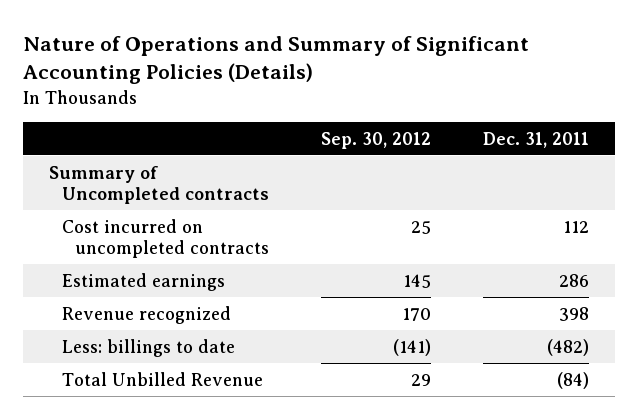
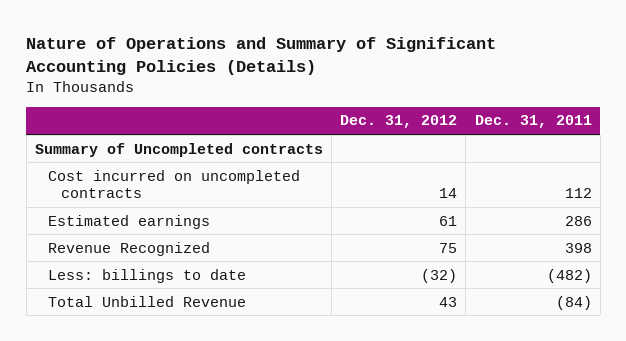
- | Sep. 30, 2012 | Dec. 31, 2011
+ | Dec. 31, 2012 | Dec. 31, 2011
- Revenue recognized | 170 | 398
+ Revenue Recognized | 75 | 398

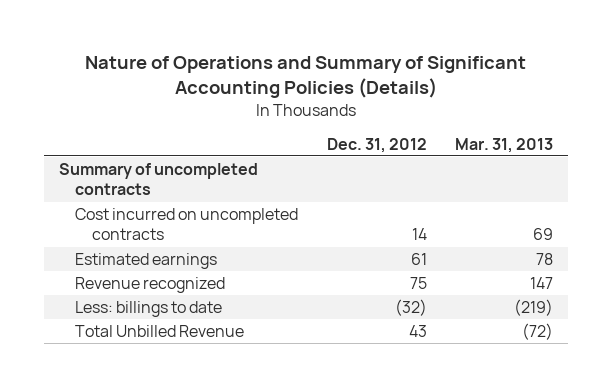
- | Dec. 31, 2012 | Dec. 31, 2011
+ | Dec. 31, 2012 | Mar. 31, 2013
- Summary of Uncompleted contracts
+ Summary of uncompleted contracts
- Revenue Recognized | 75 | 398
+ Revenue recognized | 75 | 147

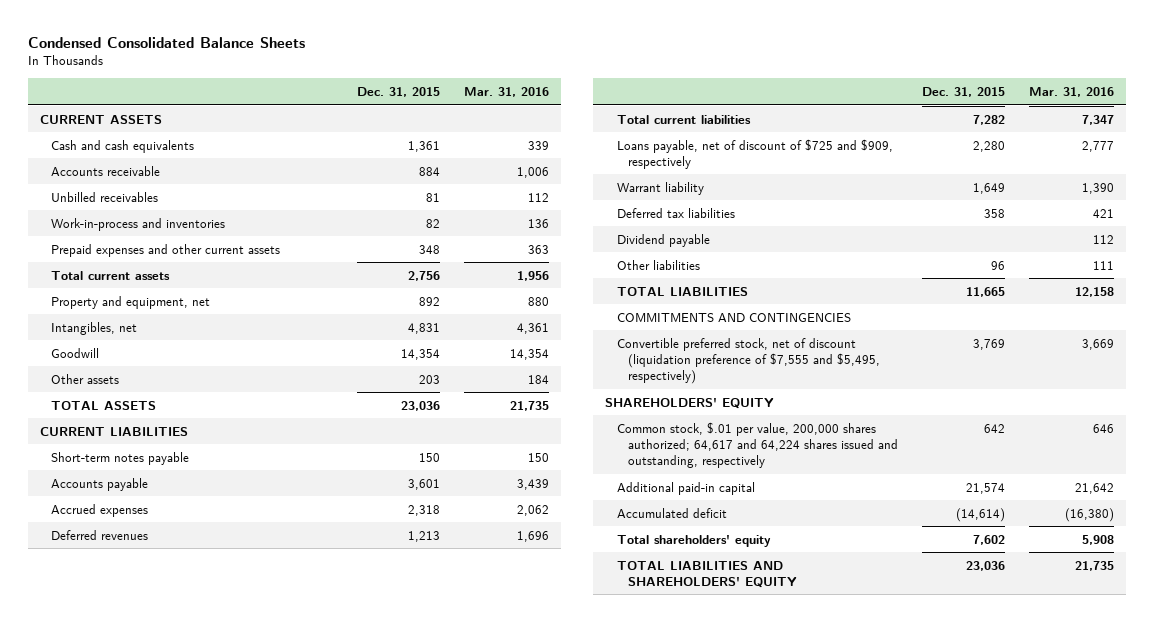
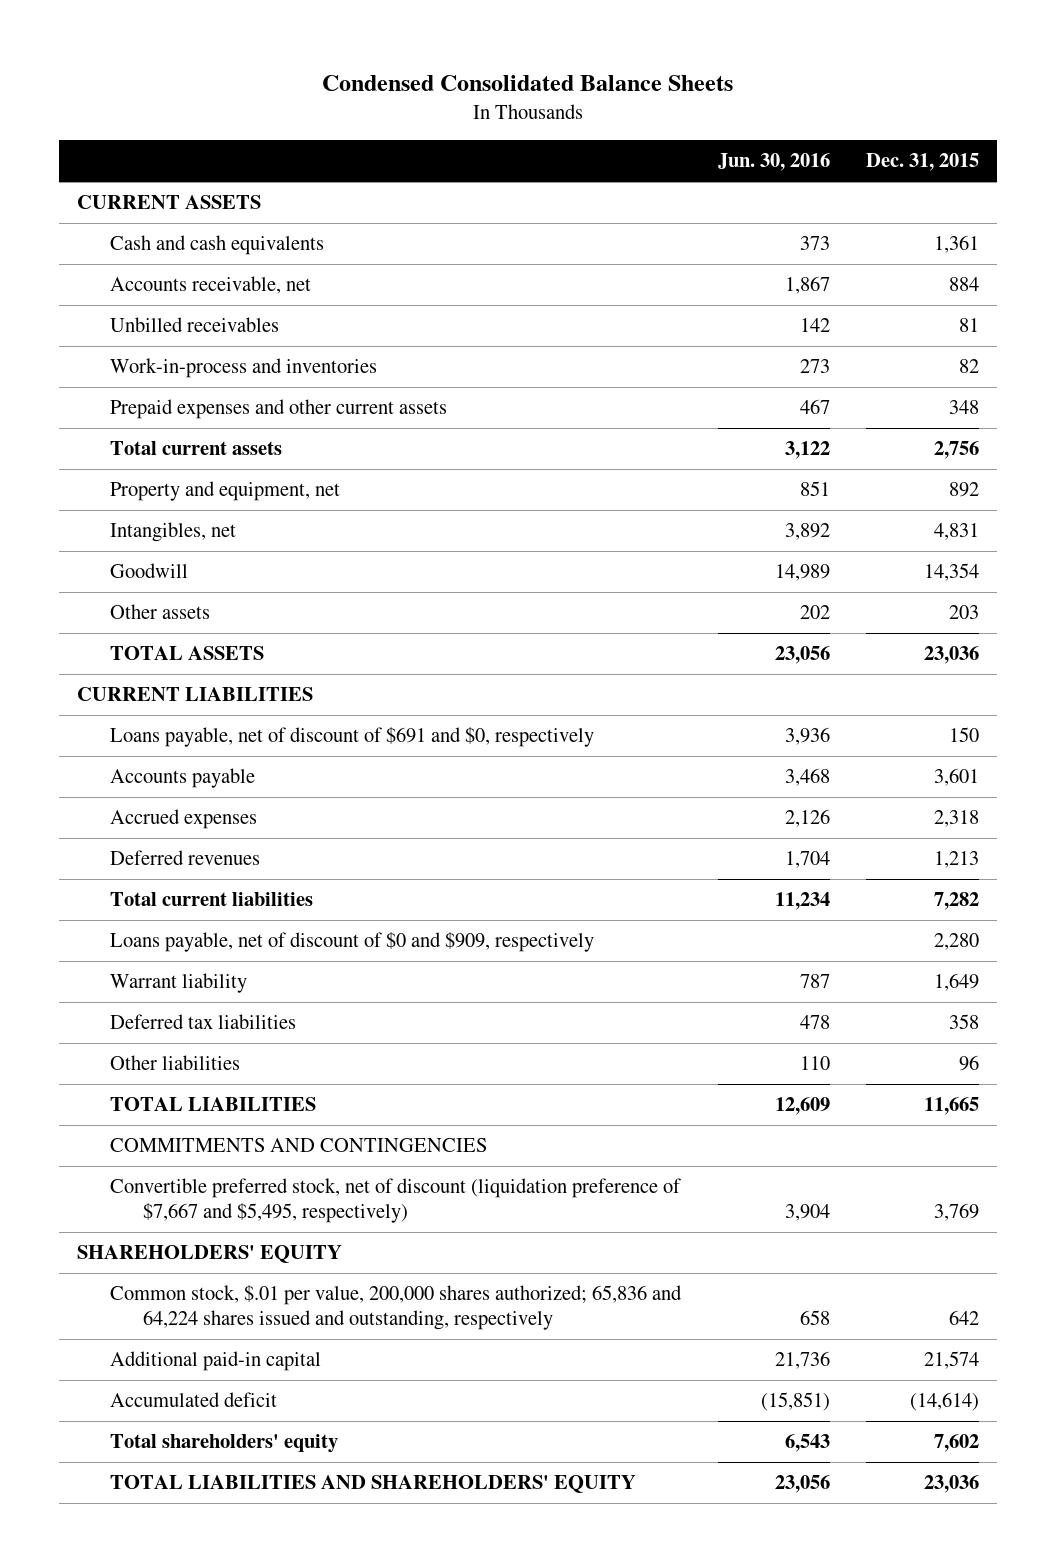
- | Dec. 31, 2015 | Mar. 31, 2016
+ | Jun. 30, 2016 | Dec. 31, 2015
- Accounts receivable | 884 | 1,006
+ Accounts receivable, net | 1,867 | 884
- Short-term notes payable | 150 | 150
+ Loans payable, net of discount of $691 and $0, respectively | 3,936 | 150
- Loans payable, net of discount of $725 and $909, respectively | 2,280 | 2,777
+ Loans payable, net of discount of $0 and $909, respectively | | 2,280
- Dividend payable | | 112
- Convertible preferred stock, net of discount (liquidation preference of $7,555 and $5,495, respectively) | 3,769 | 3,669
+ Convertible preferred stock, net of discount (liquidation preference of $7,667 and $5,495, respectively) | 3,904 | 3,769
- Common stock, $.01 per value, 200,000 shares authorized; 64,617 and 64,224 shares issued and outstanding, respectively | 642 | 646
+ Common stock, $.01 per value, 200,000 shares authorized; 65,836 and 64,224 shares issued and outstanding, respectively | 658 | 642

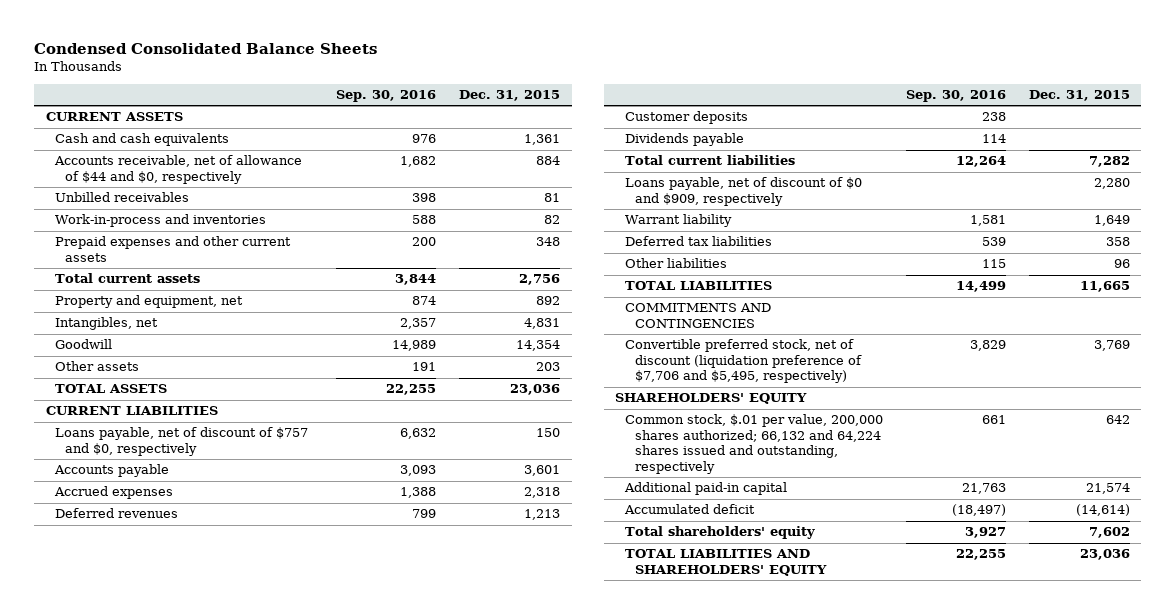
- | Jun. 30, 2016 | Dec. 31, 2015
+ | Sep. 30, 2016 | Dec. 31, 2015
- Accounts receivable, net | 1,867 | 884
+ Accounts receivable, net of allowance of $44 and $0, respectively | 1,682 | 884
- Loans payable, net of discount of $691 and $0, respectively | 3,936 | 150
+ Loans payable, net of discount of $757 and $0, respectively | 6,632 | 150
+ Customer deposits | 238 |
+ Dividends payable | 114 |
- Convertible preferred stock, net of discount (liquidation preference of $7,667 and $5,495, respectively) | 3,904 | 3,769
+ Convertible preferred stock, net of discount (liquidation preference of $7,706 and $5,495, respectively) | 3,829 | 3,769
- Common stock, $.01 per value, 200,000 shares authorized; 65,836 and 64,224 shares issued and outstanding, respectively | 658 | 642
+ Common stock, $.01 per value, 200,000 shares authorized; 66,132 and 64,224 shares issued and outstanding, respectively | 661 | 642

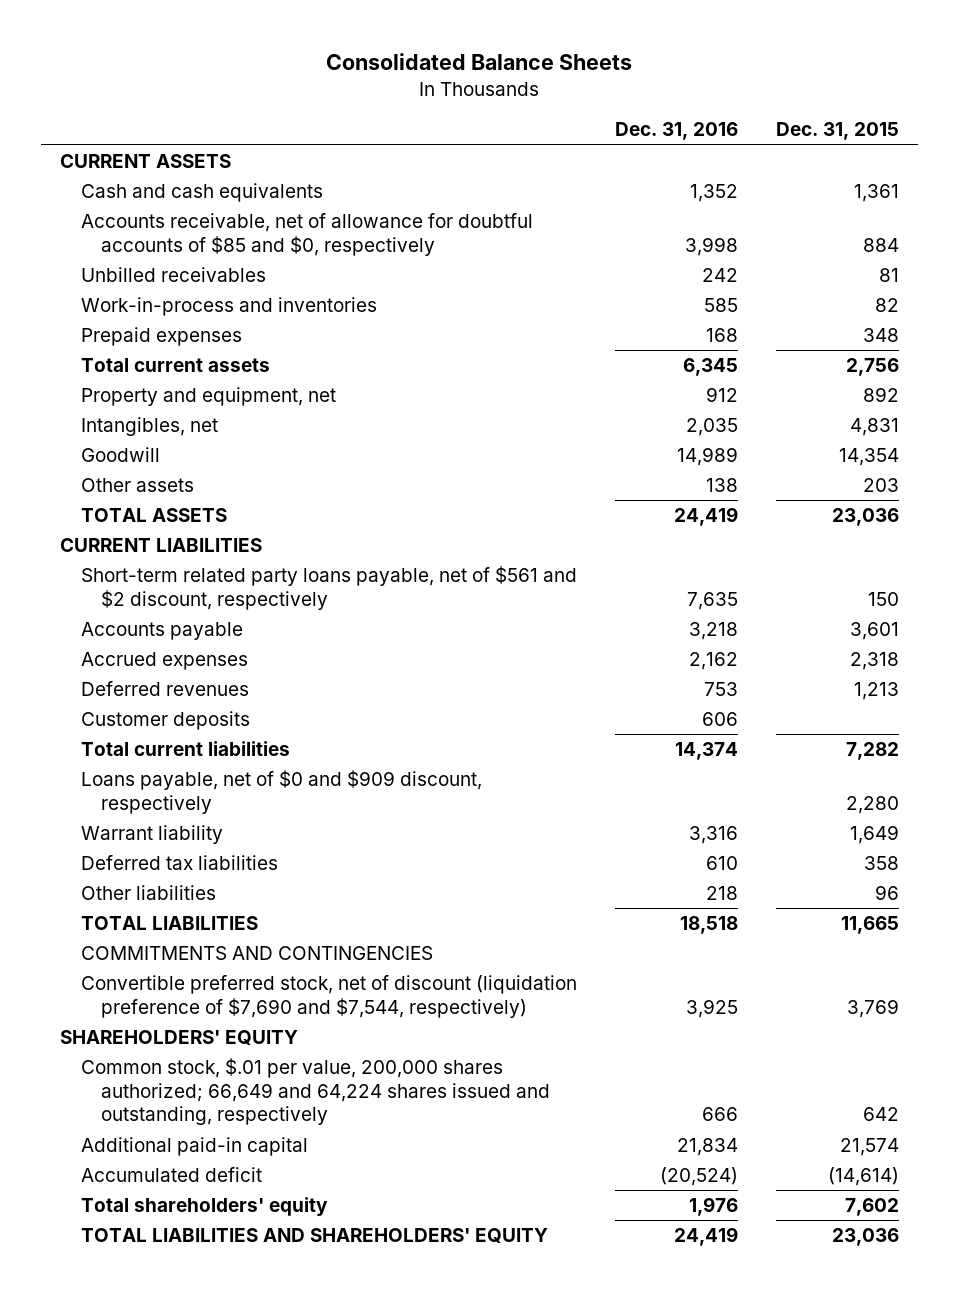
- Condensed Consolidated Balance Sheets
+ Consolidated Balance Sheets
- | Sep. 30, 2016 | Dec. 31, 2015
+ | Dec. 31, 2016 | Dec. 31, 2015
- Accounts receivable, net of allowance of $44 and $0, respectively | 1,682 | 884
+ Accounts receivable, net of allowance for doubtful accounts of $85 and $0, respectively | 3,998 | 884
- Prepaid expenses and other current assets | 200 | 348
+ Prepaid expenses | 168 | 348
- Loans payable, net of discount of $757 and $0, respectively | 6,632 | 150
+ Short-term related party loans payable, net of $561 and $2 discount, respectively | 7,635 | 150
- Dividends payable | 114 |
- Loans payable, net of discount of $0 and $909, respectively | | 2,280
+ Loans payable, net of $0 and $909 discount, respectively | | 2,280
- Convertible preferred stock, net of discount (liquidation preference of $7,706 and $5,495, respectively) | 3,829 | 3,769
+ Convertible preferred stock, net of discount (liquidation preference of $7,690 and $7,544, respectively) | 3,925 | 3,769
- Common stock, $.01 per value, 200,000 shares authorized; 66,132 and 64,224 shares issued and outstanding, respectively | 661 | 642
+ Common stock, $.01 per value, 200,000 shares authorized; 66,649 and 64,224 shares issued and outstanding, respectively | 666 | 642

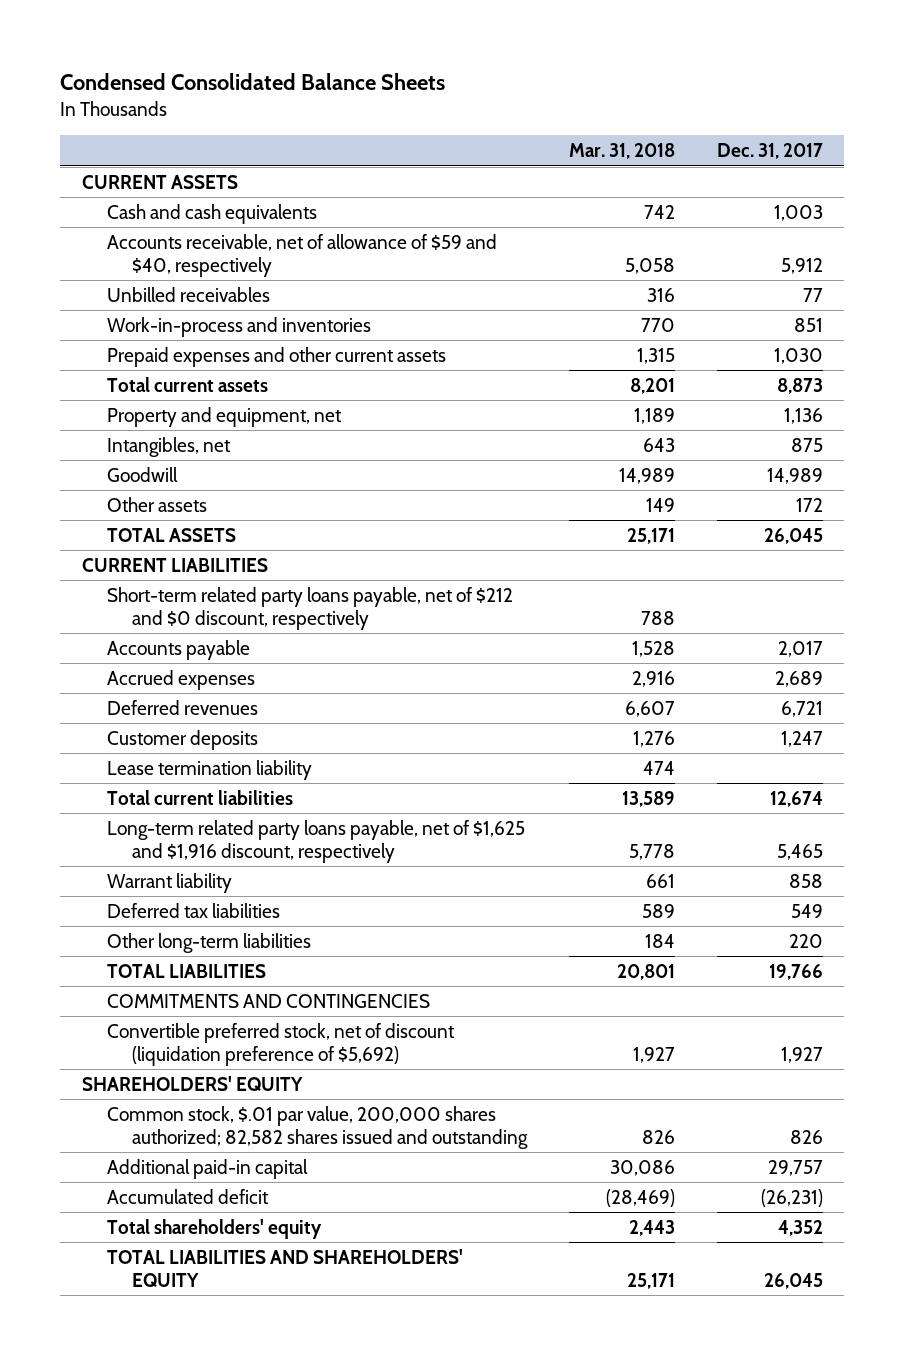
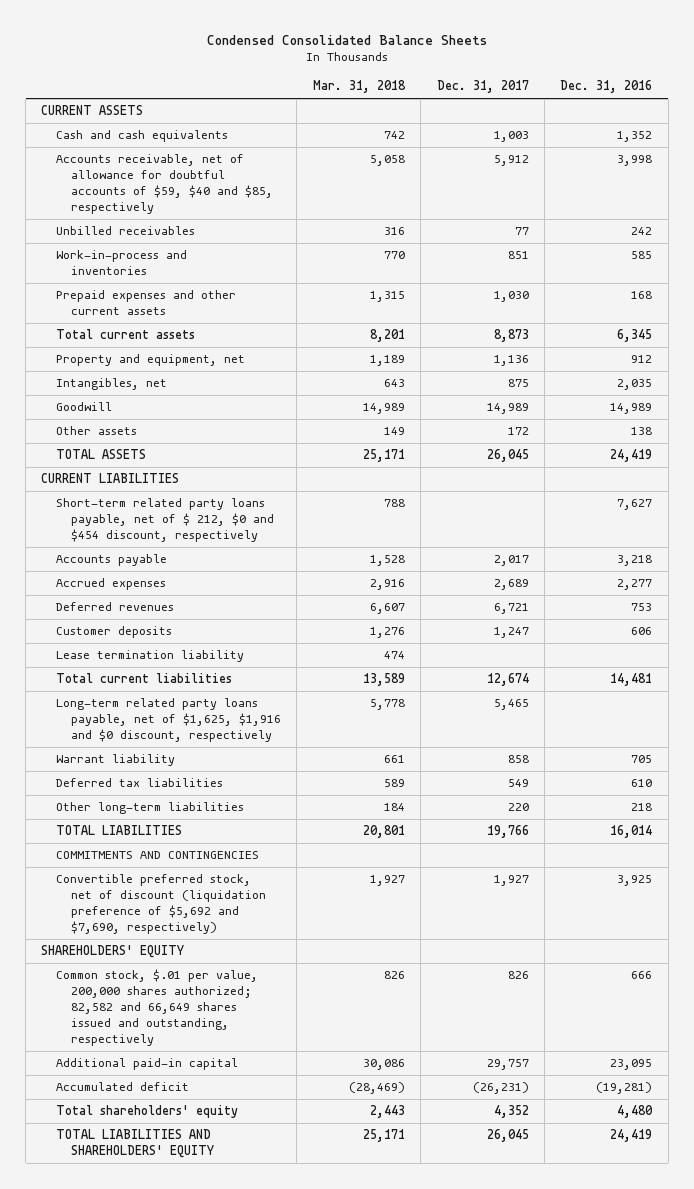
- | Mar. 31, 2018 | Dec. 31, 2017
+ | Mar. 31, 2018 | Dec. 31, 2017 | Dec. 31, 2016
- Accounts receivable, net of allowance of $59 and $40, respectively | 5,058 | 5,912
+ Accounts receivable, net of allowance for doubtful accounts of $59, $40 and $85, respectively | 5,058 | 5,912 | 3,998
- Short-term related party loans payable, net of $212 and $0 discount, respectively | 788 |
+ Short-term related party loans payable, net of $ 212, $0 and $454 discount, respectively | 788 | | 7,627
- Long-term related party loans payable, net of $1,625 and $1,916 discount, respectively | 5,778 | 5,465
+ Long-term related party loans payable, net of $1,625, $1,916 and $0 discount, respectively | 5,778 | 5,465 |
- Convertible preferred stock, net of discount (liquidation preference of $5,692) | 1,927 | 1,927
+ Convertible preferred stock, net of discount (liquidation preference of $5,692 and $7,690, respectively) | 1,927 | 1,927 | 3,925
- Common stock, $.01 par value, 200,000 shares authorized; 82,582 shares issued and outstanding | 826 | 826
+ Common stock, $.01 per value, 200,000 shares authorized; 82,582 and 66,649 shares issued and outstanding, respectively | 826 | 826 | 666

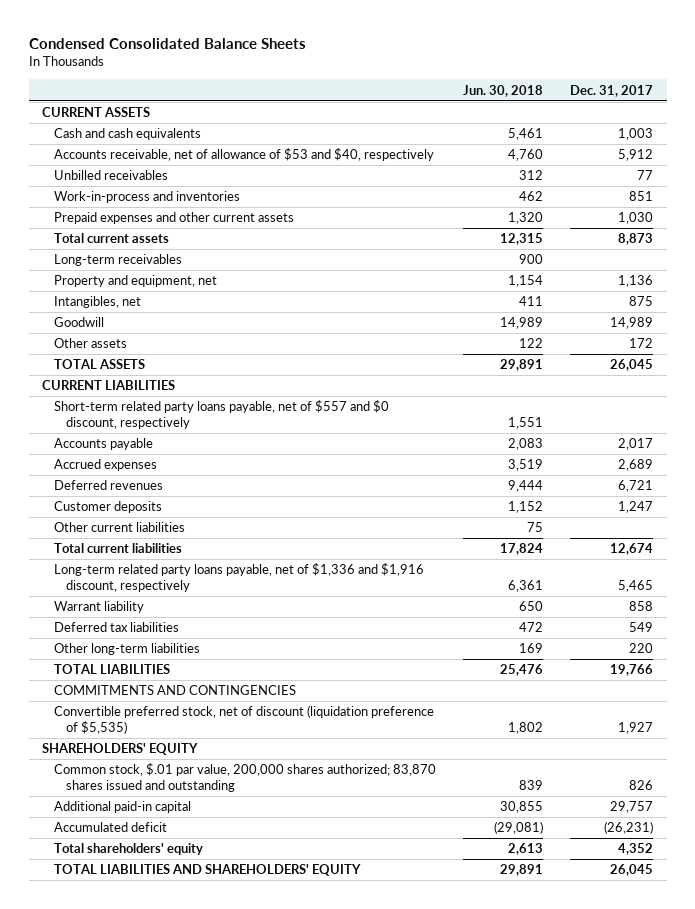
- | Mar. 31, 2018 | Dec. 31, 2017 | Dec. 31, 2016
+ | Jun. 30, 2018 | Dec. 31, 2017
- Accounts receivable, net of allowance for doubtful accounts of $59, $40 and $85, respectively | 5,058 | 5,912 | 3,998
+ Accounts receivable, net of allowance of $53 and $40, respectively | 4,760 | 5,912
+ Long-term receivables | 900 |
- Short-term related party loans payable, net of $ 212, $0 and $454 discount, respectively | 788 | | 7,627
+ Short-term related party loans payable, net of $557 and $0 discount, respectively | 1,551 |
- Lease termination liability | 474 | |
+ Other current liabilities | 75 |
- Long-term related party loans payable, net of $1,625, $1,916 and $0 discount, respectively | 5,778 | 5,465 |
+ Long-term related party loans payable, net of $1,336 and $1,916 discount, respectively | 6,361 | 5,465
- Convertible preferred stock, net of discount (liquidation preference of $5,692 and $7,690, respectively) | 1,927 | 1,927 | 3,925
+ Convertible preferred stock, net of discount (liquidation preference of $5,535) | 1,802 | 1,927
- Common stock, $.01 per value, 200,000 shares authorized; 82,582 and 66,649 shares issued and outstanding, respectively | 826 | 826 | 666
+ Common stock, $.01 par value, 200,000 shares authorized; 83,870 shares issued and outstanding | 839 | 826

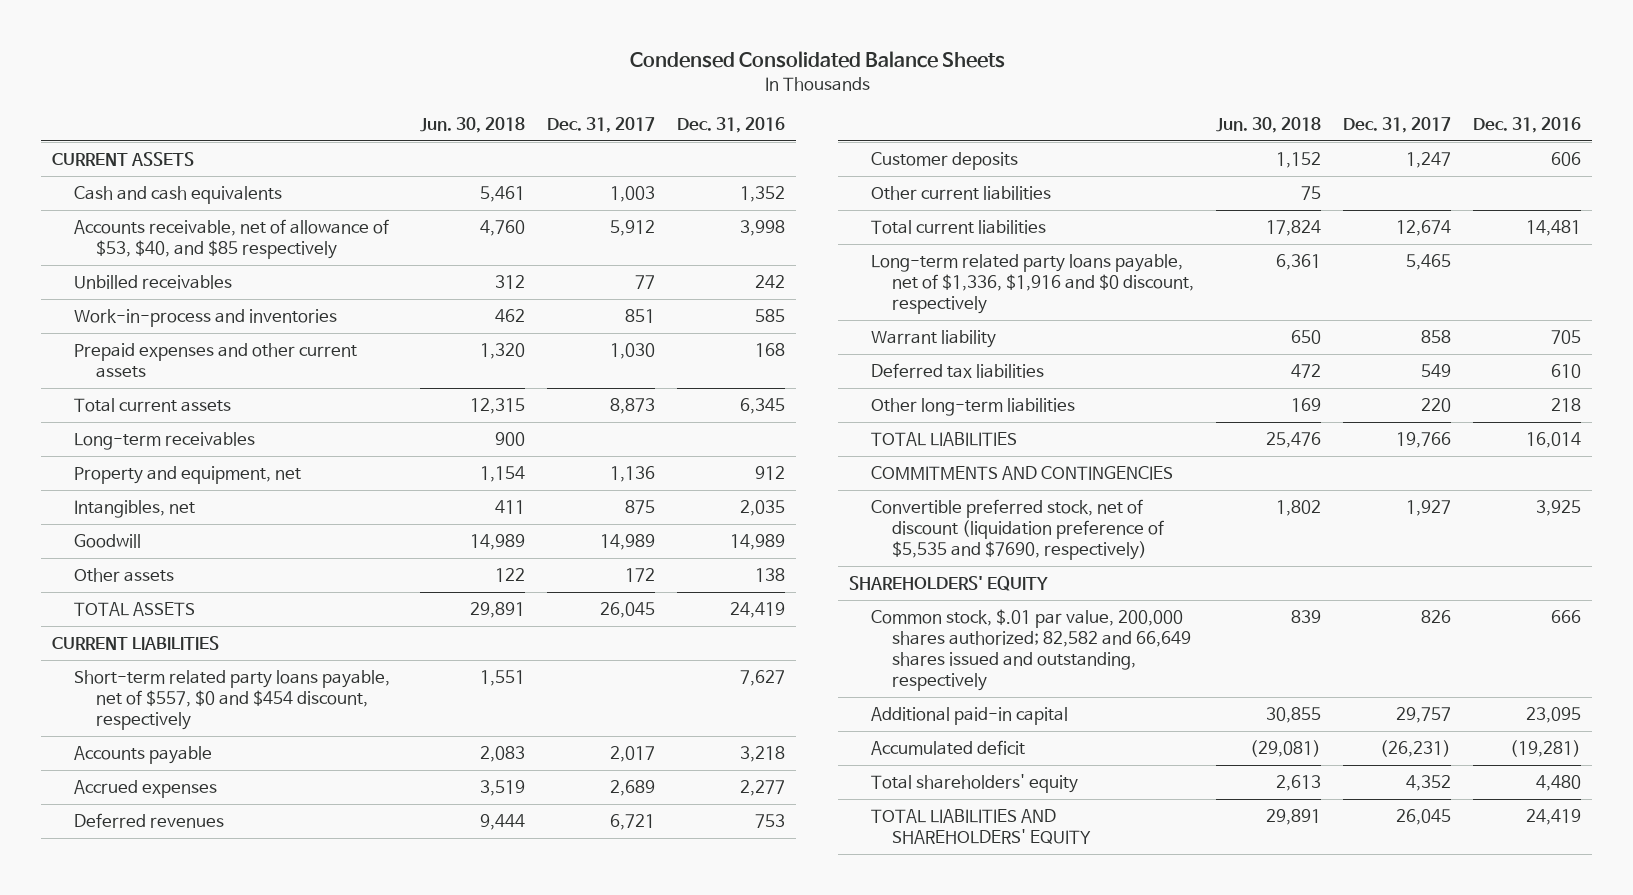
- | Jun. 30, 2018 | Dec. 31, 2017
+ | Jun. 30, 2018 | Dec. 31, 2017 | Dec. 31, 2016
- Accounts receivable, net of allowance of $53 and $40, respectively | 4,760 | 5,912
+ Accounts receivable, net of allowance of $53, $40, and $85 respectively | 4,760 | 5,912 | 3,998
- Short-term related party loans payable, net of $557 and $0 discount, respectively | 1,551 |
+ Short-term related party loans payable, net of $557, $0 and $454 discount, respectively | 1,551 | | 7,627
- Long-term related party loans payable, net of $1,336 and $1,916 discount, respectively | 6,361 | 5,465
+ Long-term related party loans payable, net of $1,336, $1,916 and $0 discount, respectively | 6,361 | 5,465 |
- Convertible preferred stock, net of discount (liquidation preference of $5,535) | 1,802 | 1,927
+ Convertible preferred stock, net of discount (liquidation preference of $5,535 and $7690, respectively) | 1,802 | 1,927 | 3,925
- Common stock, $.01 par value, 200,000 shares authorized; 83,870 shares issued and outstanding | 839 | 826
+ Common stock, $.01 par value, 200,000 shares authorized; 82,582 and 66,649 shares issued and outstanding, respectively | 839 | 826 | 666

